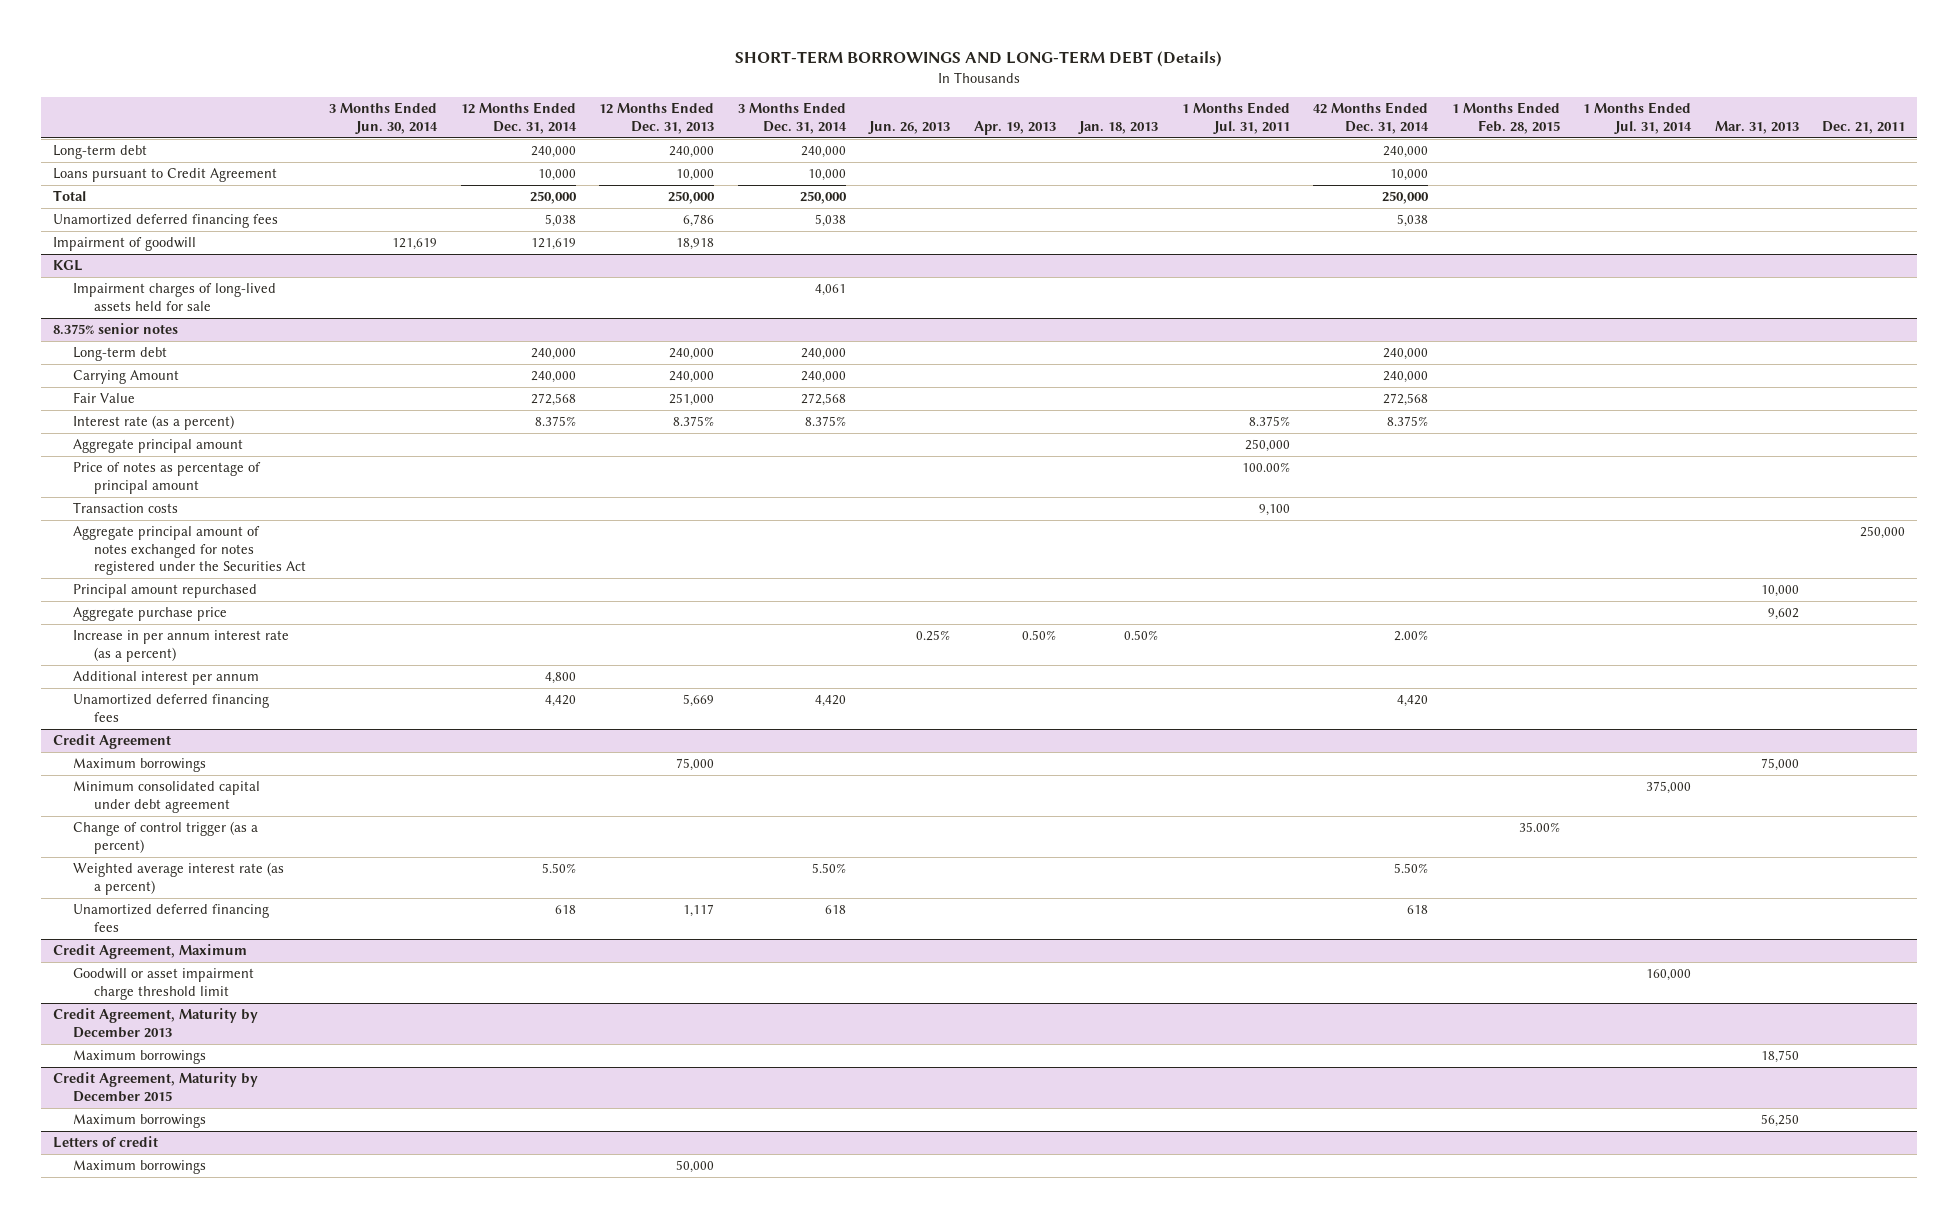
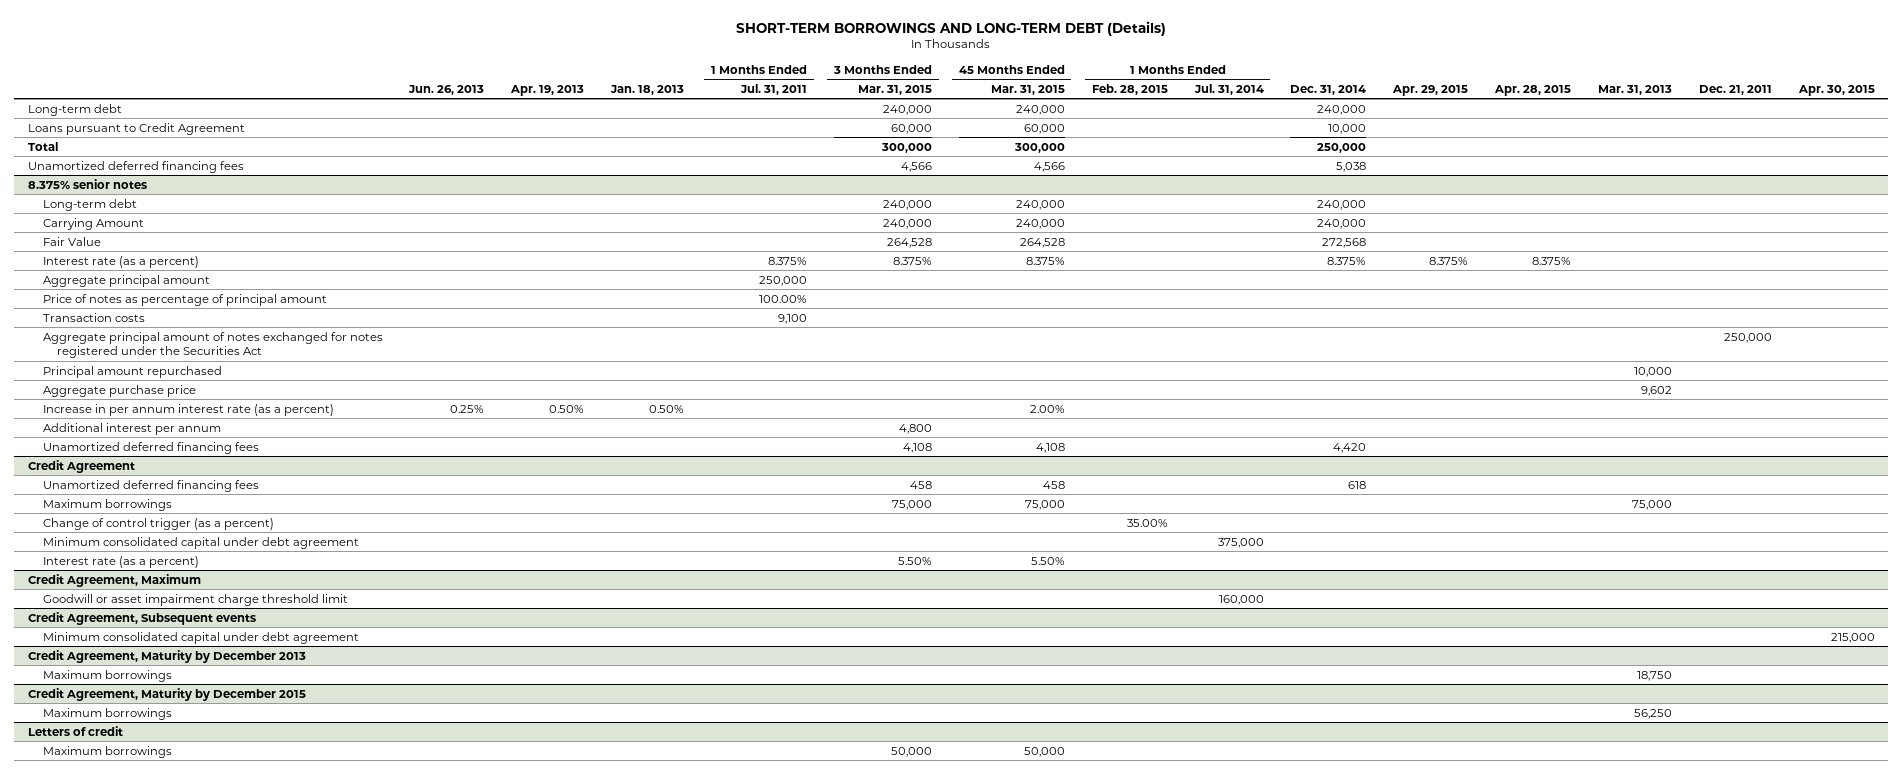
- | 3 Months Ended Jun. 30, 2014 | 12 Months Ended Dec. 31, 2014 | 12 Months Ended Dec. 31, 2013 | 3 Months Ended Dec. 31, 2014 | Jun. 26, 2013 | Apr. 19, 2013 | Jan. 18, 2013 | 1 Months Ended Jul. 31, 2011 | 42 Months Ended Dec. 31, 2014 | 1 Months Ended Feb. 28, 2015 | 1 Months Ended Jul. 31, 2014 | Mar. 31, 2013 | Dec. 21, 2011
+ | Jun. 26, 2013 | Apr. 19, 2013 | Jan. 18, 2013 | 1 Months Ended Jul. 31, 2011 | 3 Months Ended Mar. 31, 2015 | 45 Months Ended Mar. 31, 2015 | 1 Months Ended Feb. 28, 2015 | 1 Months Ended Jul. 31, 2014 | Dec. 31, 2014 | Apr. 29, 2015 | Apr. 28, 2015 | Mar. 31, 2013 | Dec. 21, 2011 | Apr. 30, 2015
- Impairment of goodwill | 121,619 | 121,619 | 18,918 | | | | | | | | | |
- KGL
- Impairment charges of long-lived assets held for sale | | | | 4,061 | | | | | | | | |
@ Credit Agreement
moved up: Unamortized deferred financing fees | | | | | 458 | 458 | | | 618 | | | | |
- Weighted average interest rate (as a percent) | | 5.50% | | 5.50% | | | | | 5.50% | | | |
moved down: Minimum consolidated capital under debt agreement | | | | | | | | 375,000 | | | | | |
+ Interest rate (as a percent) | | | | | 5.50% | 5.50% | | | | | | | |
+ Credit Agreement, Subsequent events
+ Minimum consolidated capital under debt agreement | | | | | | | | | | | | | | 215,000

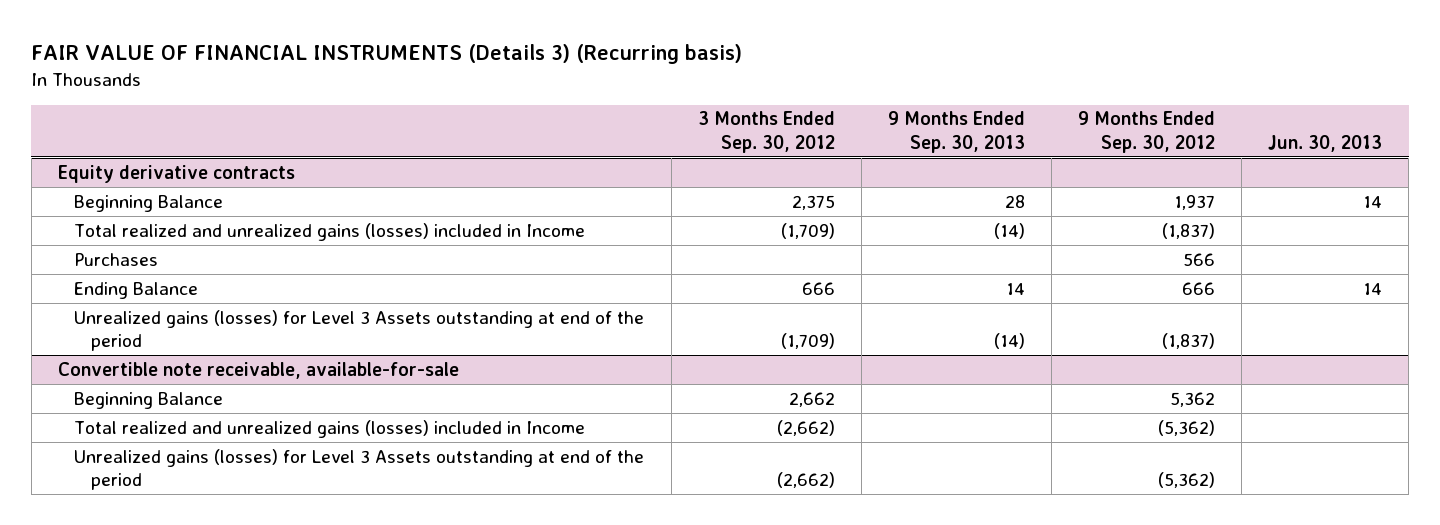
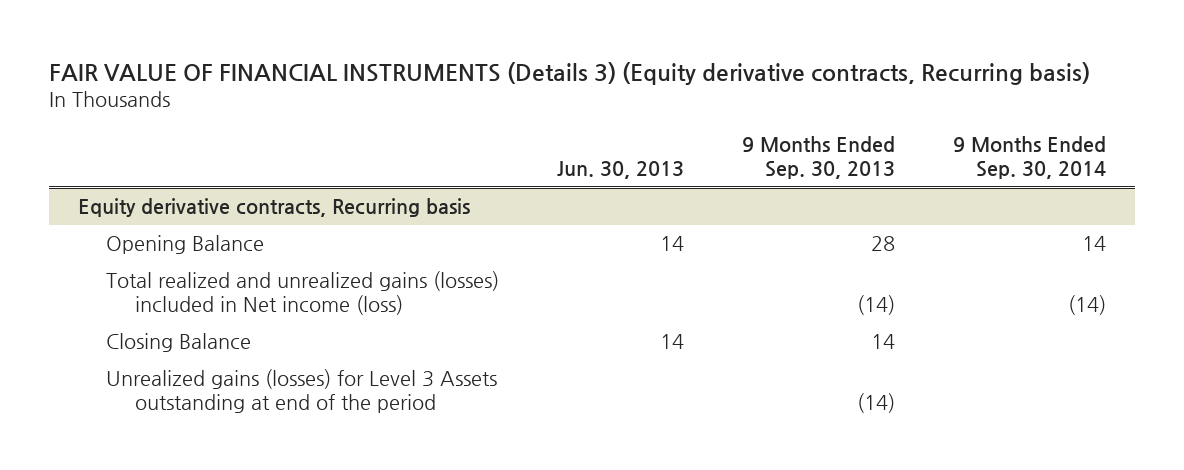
- FAIR VALUE OF FINANCIAL INSTRUMENTS (Details 3) (Recurring basis)
+ FAIR VALUE OF FINANCIAL INSTRUMENTS (Details 3) (Equity derivative contracts, Recurring basis)
- | 3 Months Ended Sep. 30, 2012 | 9 Months Ended Sep. 30, 2013 | 9 Months Ended Sep. 30, 2012 | Jun. 30, 2013
+ | Jun. 30, 2013 | 9 Months Ended Sep. 30, 2013 | 9 Months Ended Sep. 30, 2014
- Equity derivative contracts
- Beginning Balance | 2,375 | 28 | 1,937 | 14
- Total realized and unrealized gains (losses) included in Income | (1,709) | (14) | (1,837) |
- Purchases | | | 566 |
- Ending Balance | 666 | 14 | 666 | 14
+ Equity derivative contracts, Recurring basis
+ Opening Balance | 14 | 28 | 14
+ Total realized and unrealized gains (losses) included in Net income (loss) | | (14) | (14)
+ Closing Balance | 14 | 14 |
- Convertible note receivable, available-for-sale
- Beginning Balance | 2,662 | | 5,362 |
- Total realized and unrealized gains (losses) included in Income | (2,662) | | (5,362) |
- Unrealized gains (losses) for Level 3 Assets outstanding at end of the period | (2,662) | | (5,362) |

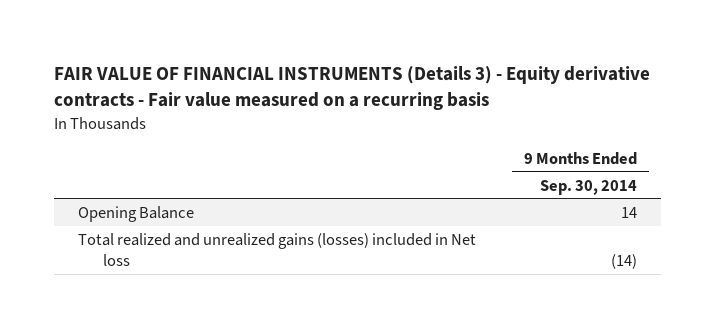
- FAIR VALUE OF FINANCIAL INSTRUMENTS (Details 3) (Equity derivative contracts, Recurring basis)
+ FAIR VALUE OF FINANCIAL INSTRUMENTS (Details 3) - Equity derivative contracts - Fair value measured on a recurring basis
- | Jun. 30, 2013 | 9 Months Ended Sep. 30, 2013 | 9 Months Ended Sep. 30, 2014
+ | 9 Months Ended Sep. 30, 2014
- Equity derivative contracts, Recurring basis
- Total realized and unrealized gains (losses) included in Net income (loss) | | (14) | (14)
- Closing Balance | 14 | 14 |
- Unrealized gains (losses) for Level 3 Assets outstanding at end of the period | | (14) |
+ Total realized and unrealized gains (losses) included in Net loss | (14)

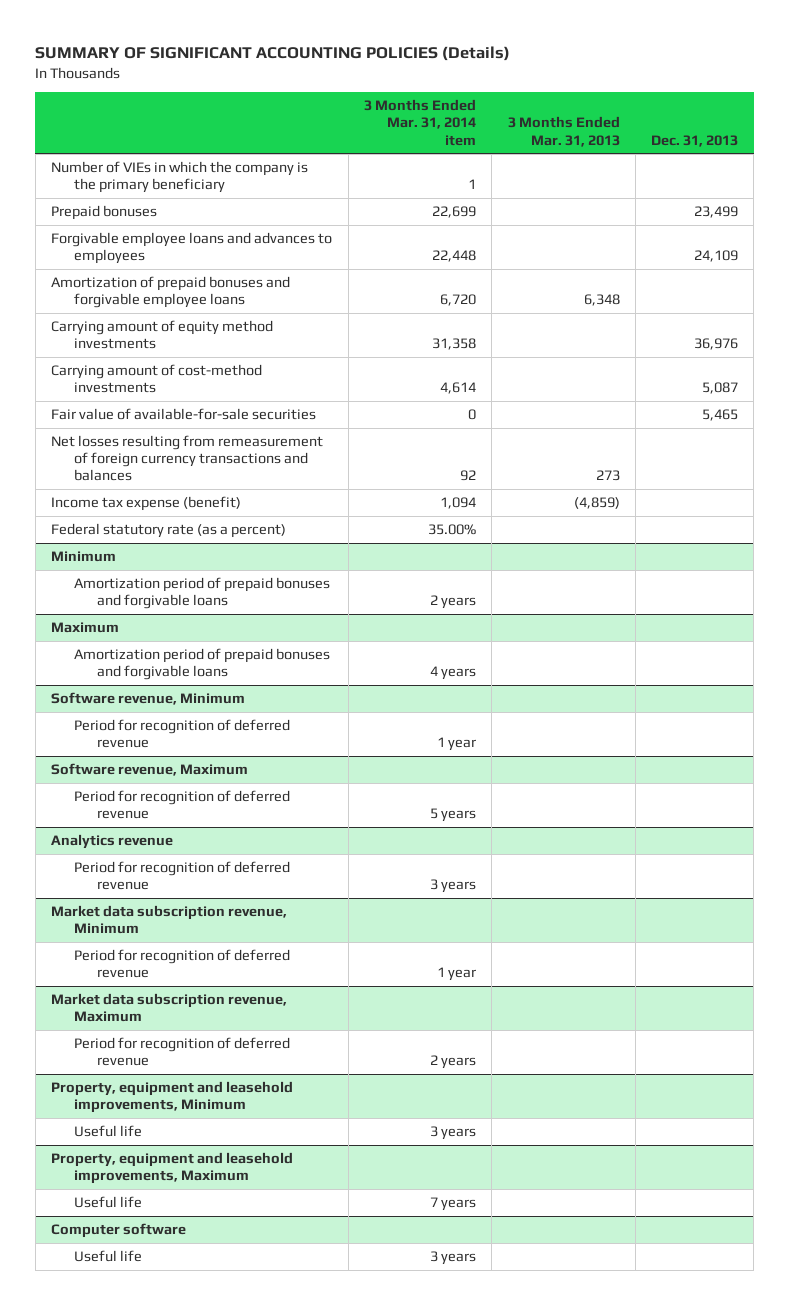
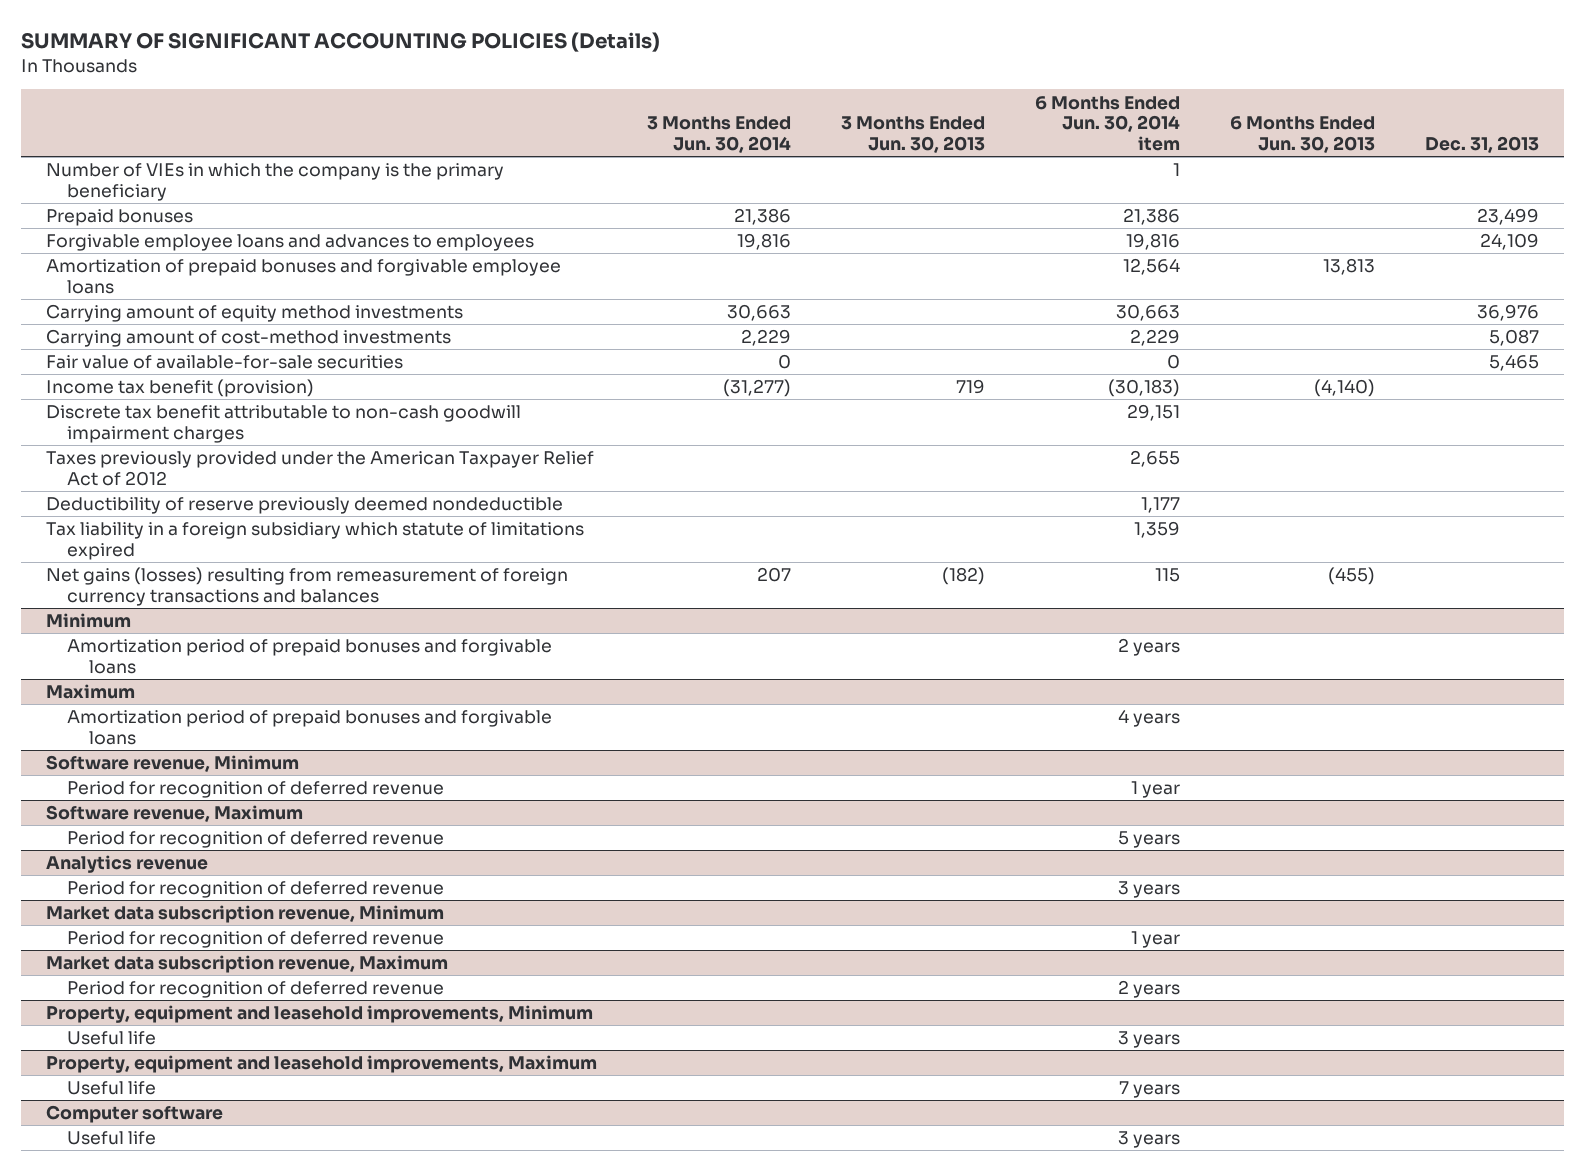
- | 3 Months Ended Mar. 31, 2014 item | 3 Months Ended Mar. 31, 2013 | Dec. 31, 2013
+ | 3 Months Ended Jun. 30, 2014 | 3 Months Ended Jun. 30, 2013 | 6 Months Ended Jun. 30, 2014 item | 6 Months Ended Jun. 30, 2013 | Dec. 31, 2013
- Net losses resulting from remeasurement of foreign currency transactions and balances | 92 | 273 |
- Income tax expense (benefit) | 1,094 | (4,859) |
- Federal statutory rate (as a percent) | 35.00% | |
+ Income tax benefit (provision) | (31,277) | 719 | (30,183) | (4,140) |
+ Discrete tax benefit attributable to non-cash goodwill impairment charges | | | 29,151 | |
+ Taxes previously provided under the American Taxpayer Relief Act of 2012 | | | 2,655 | |
+ Deductibility of reserve previously deemed nondeductible | | | 1,177 | |
+ Tax liability in a foreign subsidiary which statute of limitations expired | | | 1,359 | |
+ Net gains (losses) resulting from remeasurement of foreign currency transactions and balances | 207 | (182) | 115 | (455) |

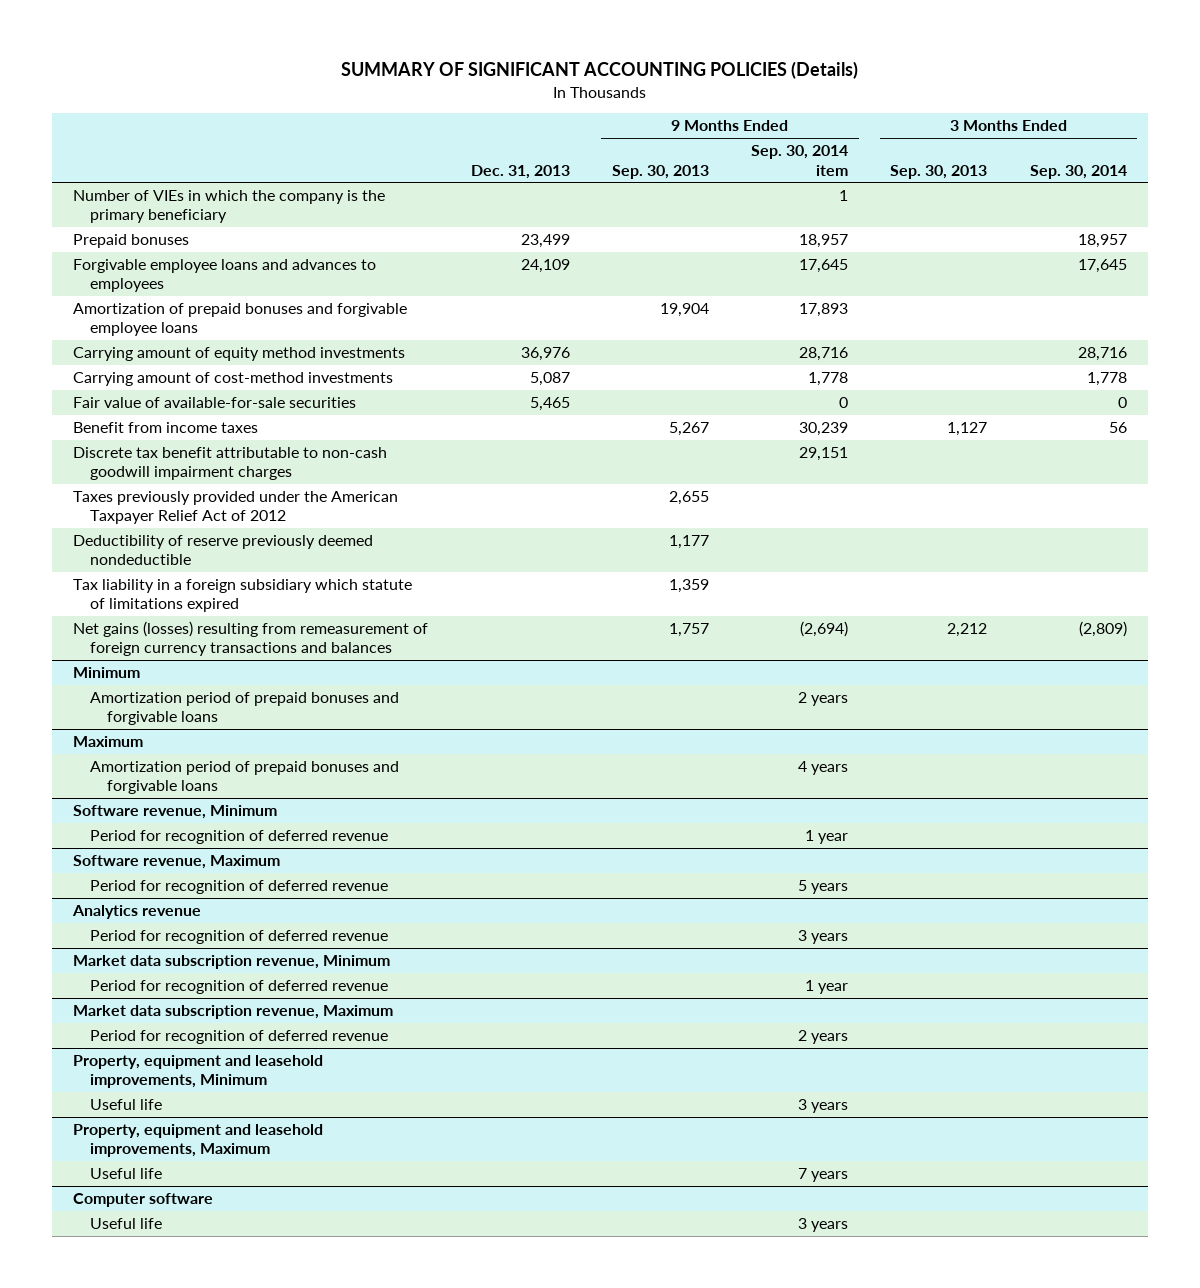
- | 3 Months Ended Jun. 30, 2014 | 3 Months Ended Jun. 30, 2013 | 6 Months Ended Jun. 30, 2014 item | 6 Months Ended Jun. 30, 2013 | Dec. 31, 2013
+ | Dec. 31, 2013 | 9 Months Ended Sep. 30, 2013 | 9 Months Ended Sep. 30, 2014 item | 3 Months Ended Sep. 30, 2013 | 3 Months Ended Sep. 30, 2014
- Income tax benefit (provision) | (31,277) | 719 | (30,183) | (4,140) |
+ Benefit from income taxes | | 5,267 | 30,239 | 1,127 | 56

